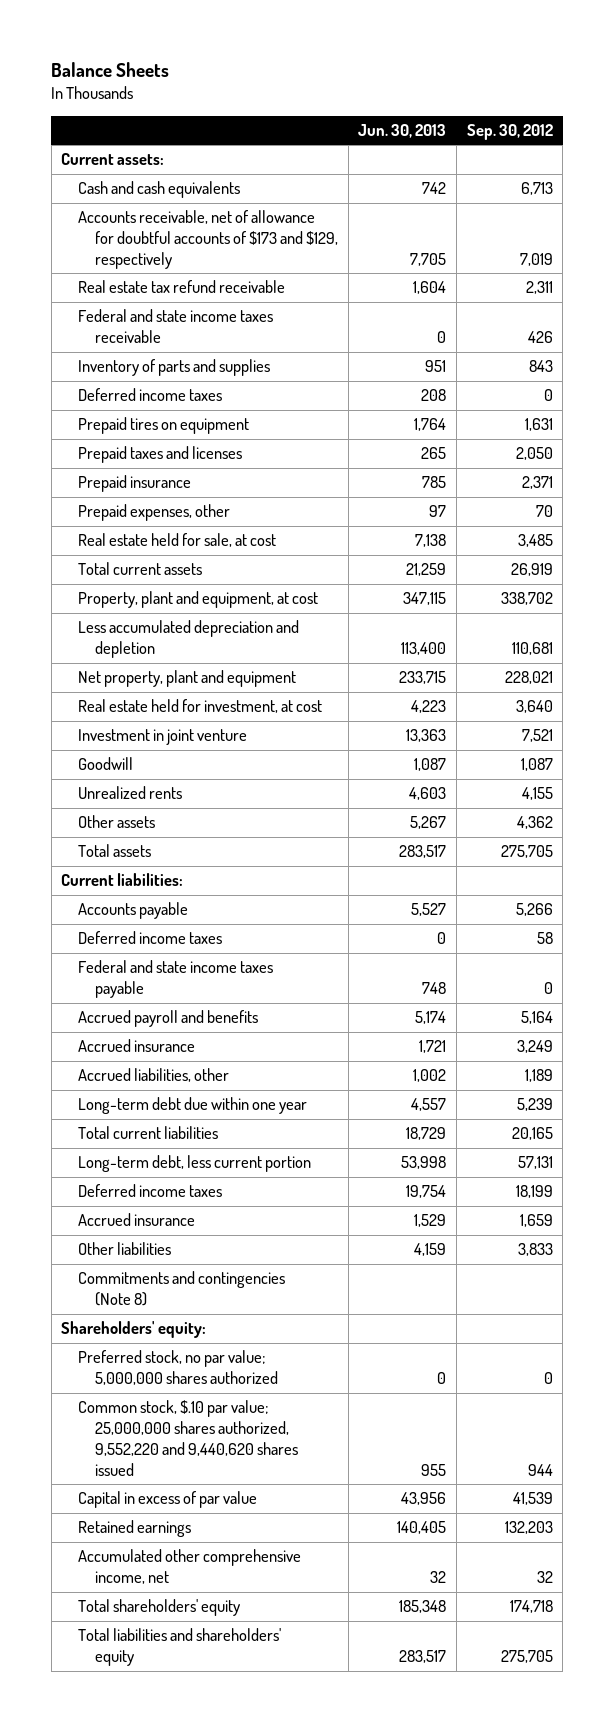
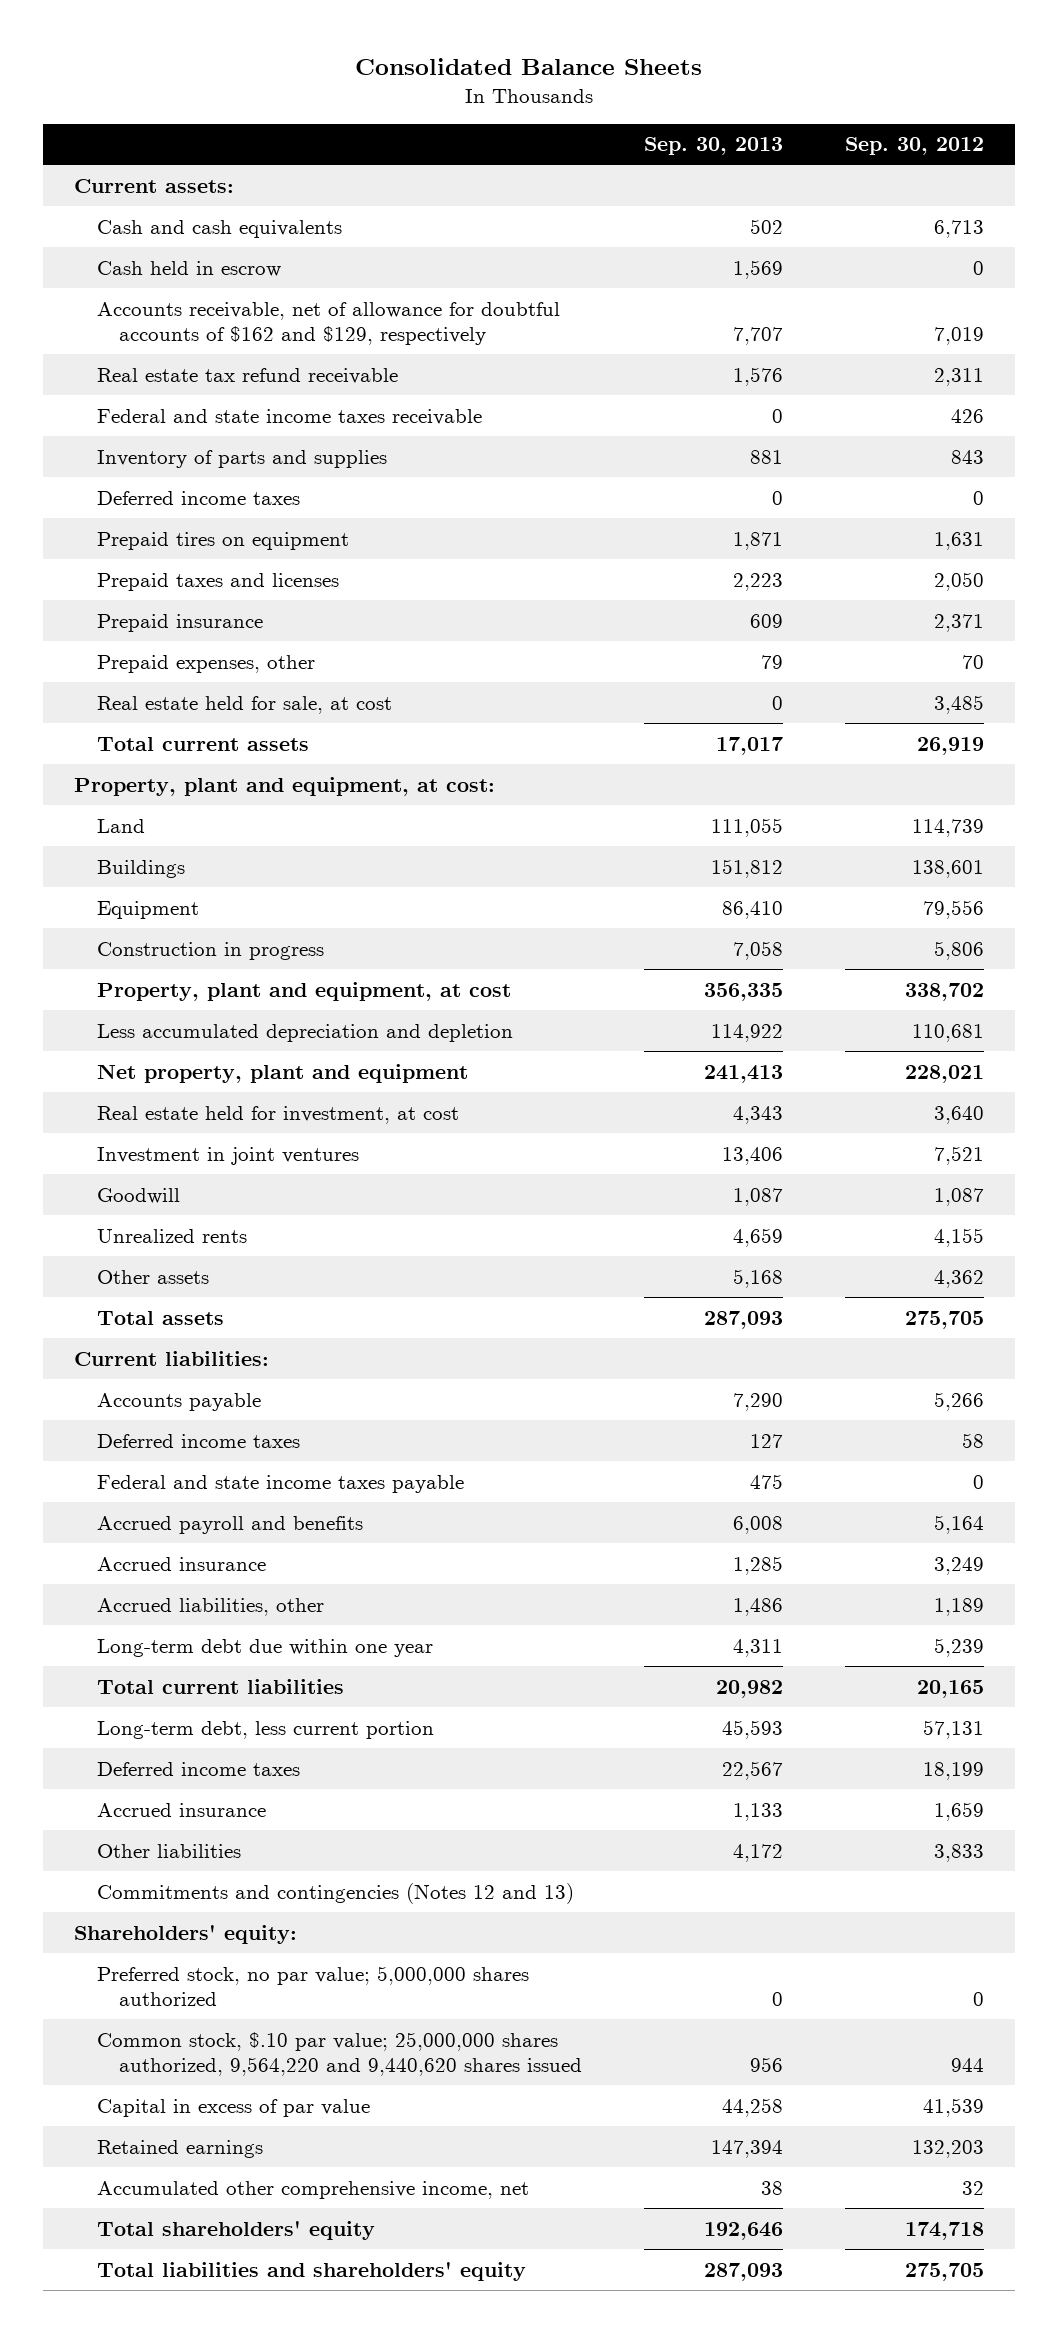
- Balance Sheets
+ Consolidated Balance Sheets
- | Jun. 30, 2013 | Sep. 30, 2012
+ | Sep. 30, 2013 | Sep. 30, 2012
- Accounts receivable, net of allowance for doubtful accounts of $173 and $129, respectively | 7,705 | 7,019
+ Cash held in escrow | 1,569 | 0
+ Accounts receivable, net of allowance for doubtful accounts of $162 and $129, respectively | 7,707 | 7,019
+ Property, plant and equipment, at cost:
+ Land | 111,055 | 114,739
+ Buildings | 151,812 | 138,601
+ Equipment | 86,410 | 79,556
+ Construction in progress | 7,058 | 5,806
- Investment in joint venture | 13,363 | 7,521
+ Investment in joint ventures | 13,406 | 7,521
- Commitments and contingencies (Note 8)
+ Commitments and contingencies (Notes 12 and 13)
- Common stock, $.10 par value; 25,000,000 shares authorized, 9,552,220 and 9,440,620 shares issued | 955 | 944
+ Common stock, $.10 par value; 25,000,000 shares authorized, 9,564,220 and 9,440,620 shares issued | 956 | 944

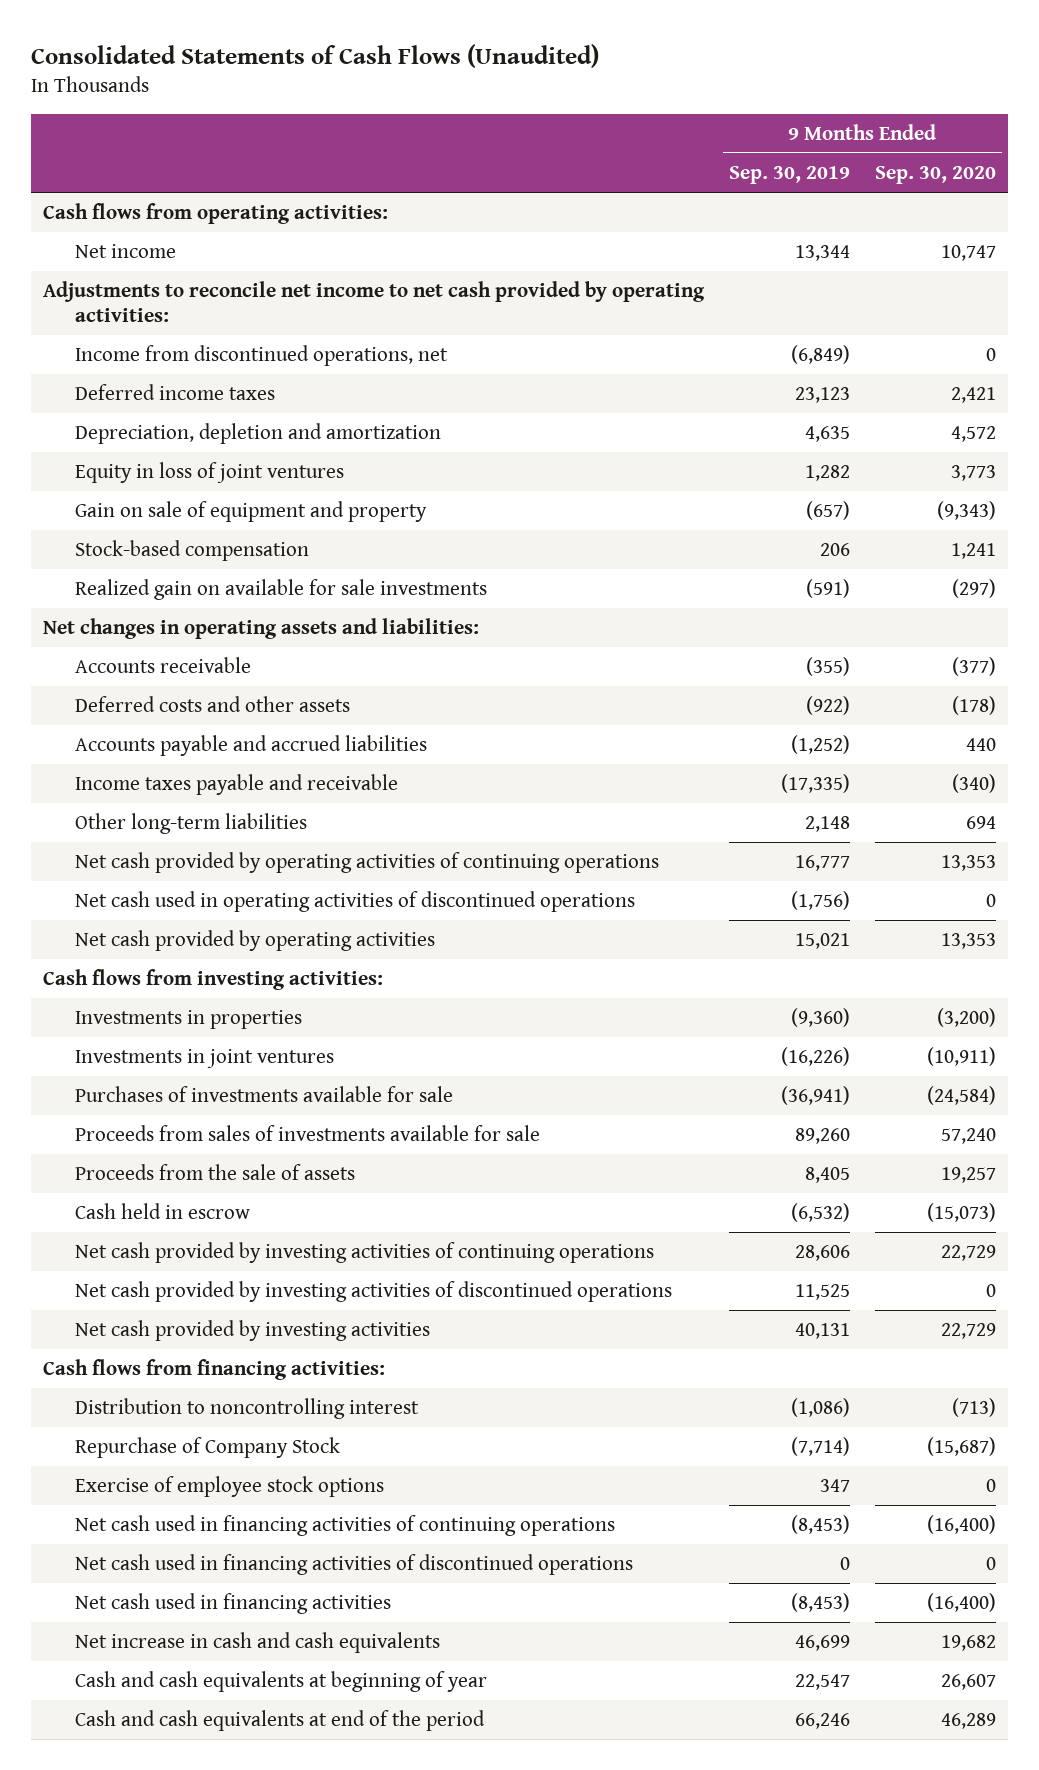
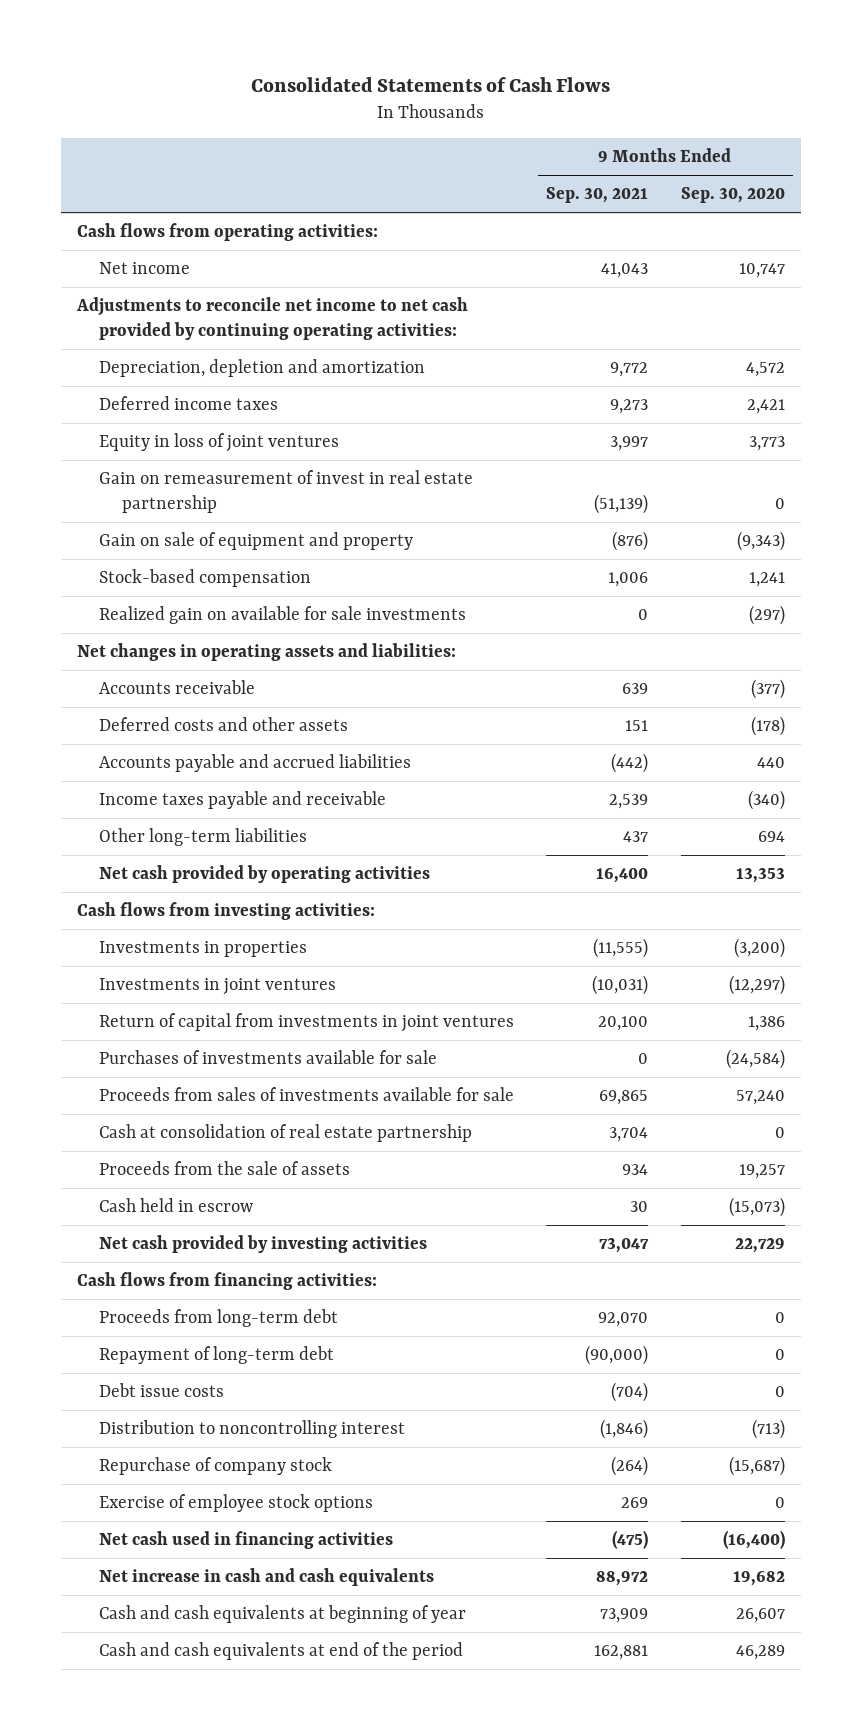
- Consolidated Statements of Cash Flows (Unaudited)
+ Consolidated Statements of Cash Flows
- | 9 Months Ended Sep. 30, 2019 | 9 Months Ended Sep. 30, 2020
+ | 9 Months Ended Sep. 30, 2021 | 9 Months Ended Sep. 30, 2020
- Adjustments to reconcile net income to net cash provided by operating activities:
- Income from discontinued operations, net | (6,849) | 0
+ Adjustments to reconcile net income to net cash provided by continuing operating activities:
moved down: Deferred income taxes | 9,273 | 2,421
+ Gain on remeasurement of invest in real estate partnership | (51,139) | 0
- Net cash provided by operating activities of continuing operations | 16,777 | 13,353
- Net cash used in operating activities of discontinued operations | (1,756) | 0
- Investments in joint ventures | (16,226) | (10,911)
+ Investments in joint ventures | (10,031) | (12,297)
+ Return of capital from investments in joint ventures | 20,100 | 1,386
+ Cash at consolidation of real estate partnership | 3,704 | 0
- Net cash provided by investing activities of continuing operations | 28,606 | 22,729
- Net cash provided by investing activities of discontinued operations | 11,525 | 0
+ Proceeds from long-term debt | 92,070 | 0
+ Repayment of long-term debt | (90,000) | 0
+ Debt issue costs | (704) | 0
- Repurchase of Company Stock | (7,714) | (15,687)
+ Repurchase of company stock | (264) | (15,687)
- Net cash used in financing activities of continuing operations | (8,453) | (16,400)
- Net cash used in financing activities of discontinued operations | 0 | 0

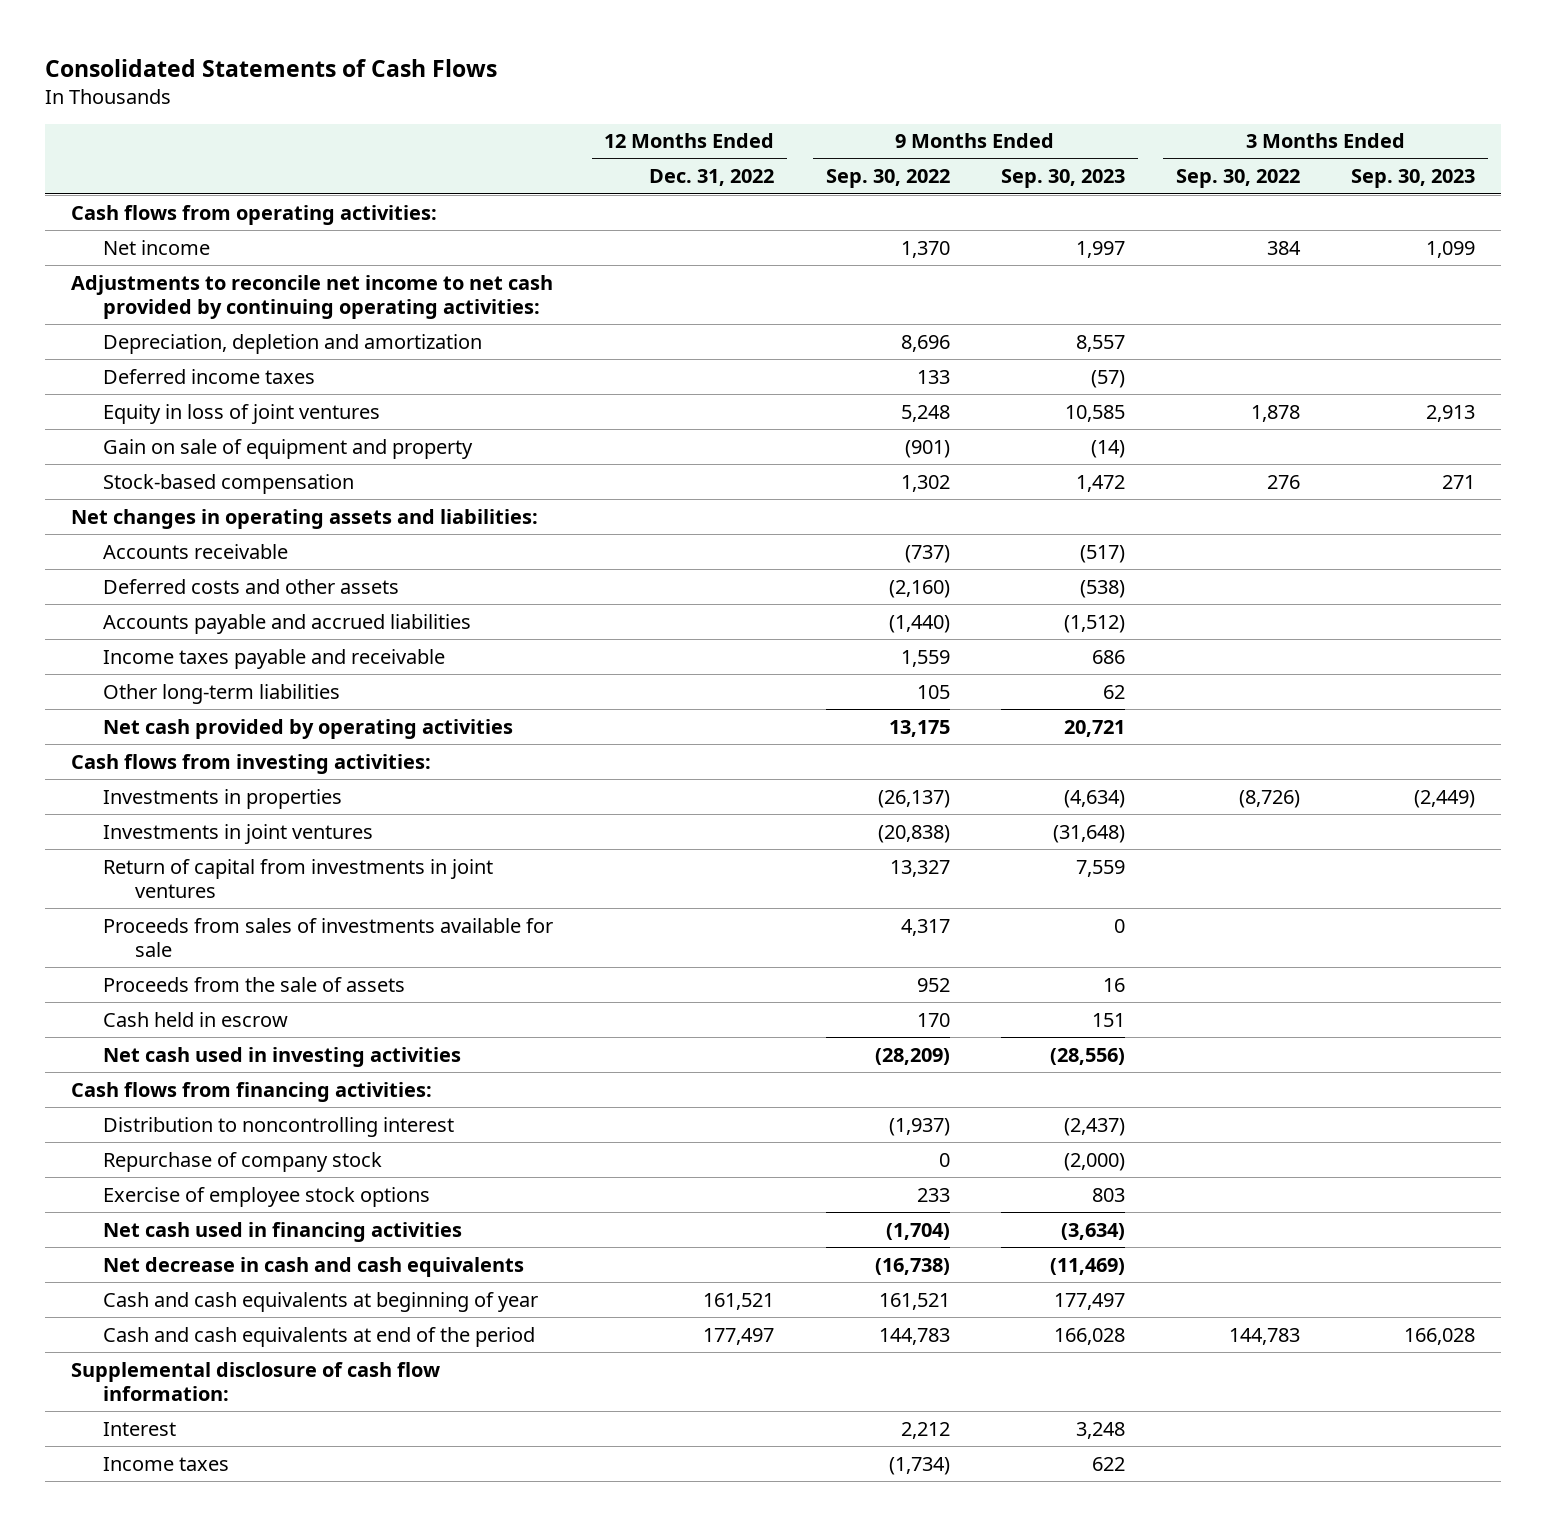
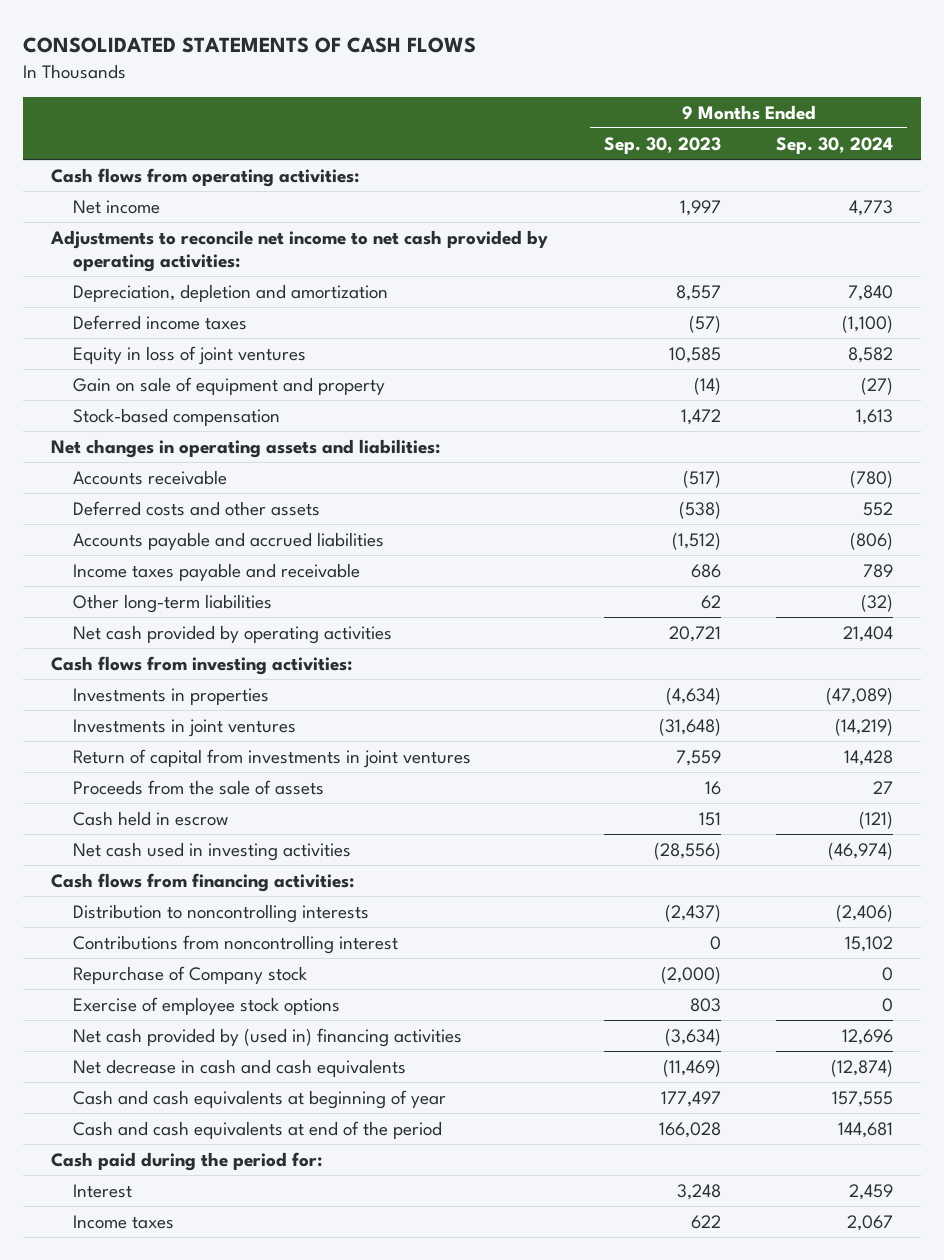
- Consolidated Statements of Cash Flows
+ CONSOLIDATED STATEMENTS OF CASH FLOWS
- | 12 Months Ended Dec. 31, 2022 | 9 Months Ended Sep. 30, 2022 | 9 Months Ended Sep. 30, 2023 | 3 Months Ended Sep. 30, 2022 | 3 Months Ended Sep. 30, 2023
+ | 9 Months Ended Sep. 30, 2023 | 9 Months Ended Sep. 30, 2024
- Adjustments to reconcile net income to net cash provided by continuing operating activities:
+ Adjustments to reconcile net income to net cash provided by operating activities:
- Proceeds from sales of investments available for sale | | 4,317 | 0 | |
- Distribution to noncontrolling interest | | (1,937) | (2,437) | |
- Repurchase of company stock | | 0 | (2,000) | |
+ Distribution to noncontrolling interests | (2,437) | (2,406)
+ Contributions from noncontrolling interest | 0 | 15,102
+ Repurchase of Company stock | (2,000) | 0
- Net cash used in financing activities | | (1,704) | (3,634) | |
+ Net cash provided by (used in) financing activities | (3,634) | 12,696
- Supplemental disclosure of cash flow information:
+ Cash paid during the period for:

